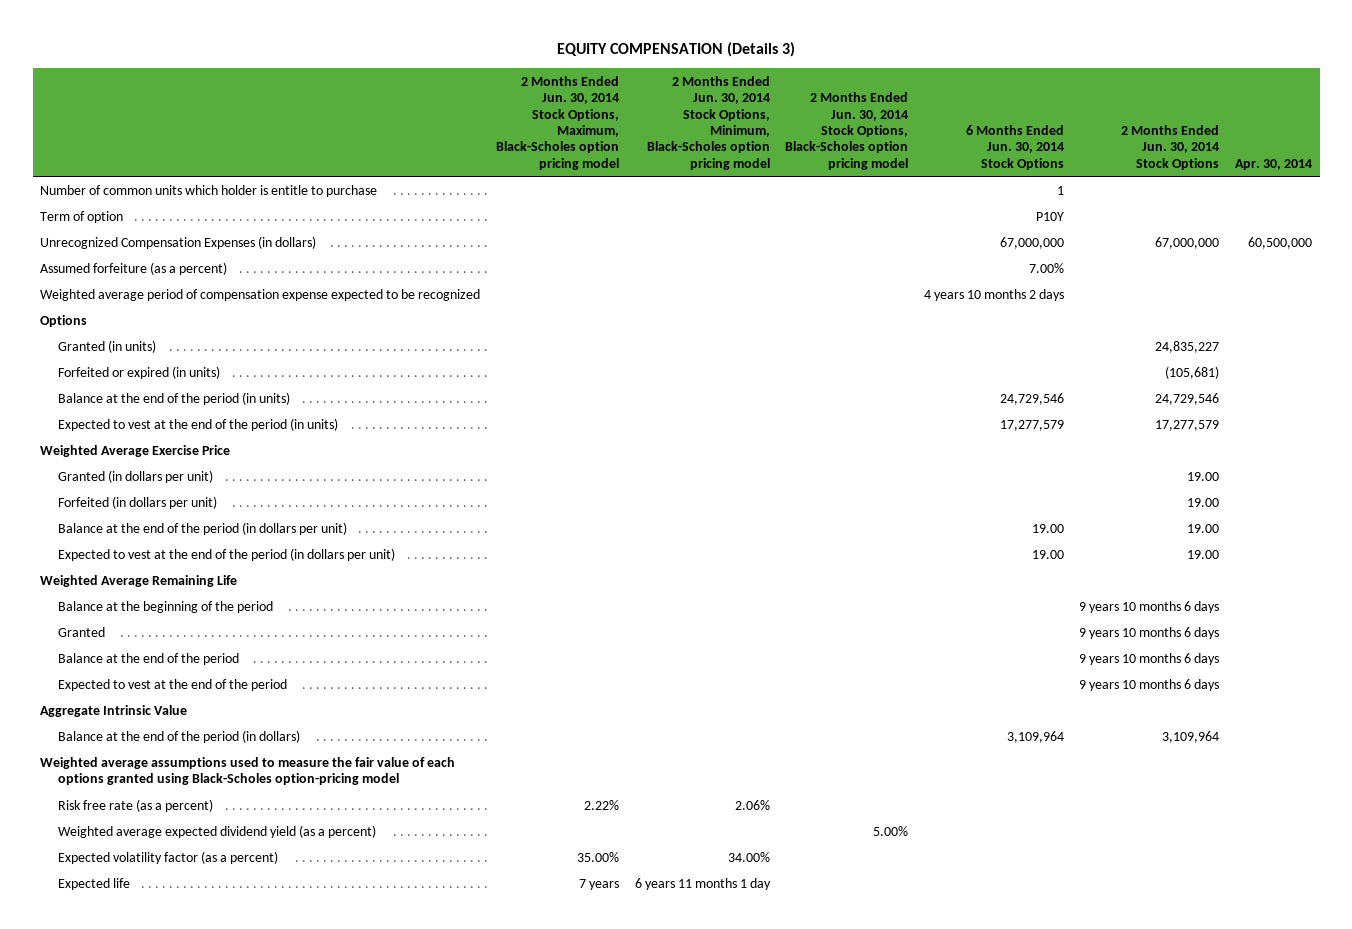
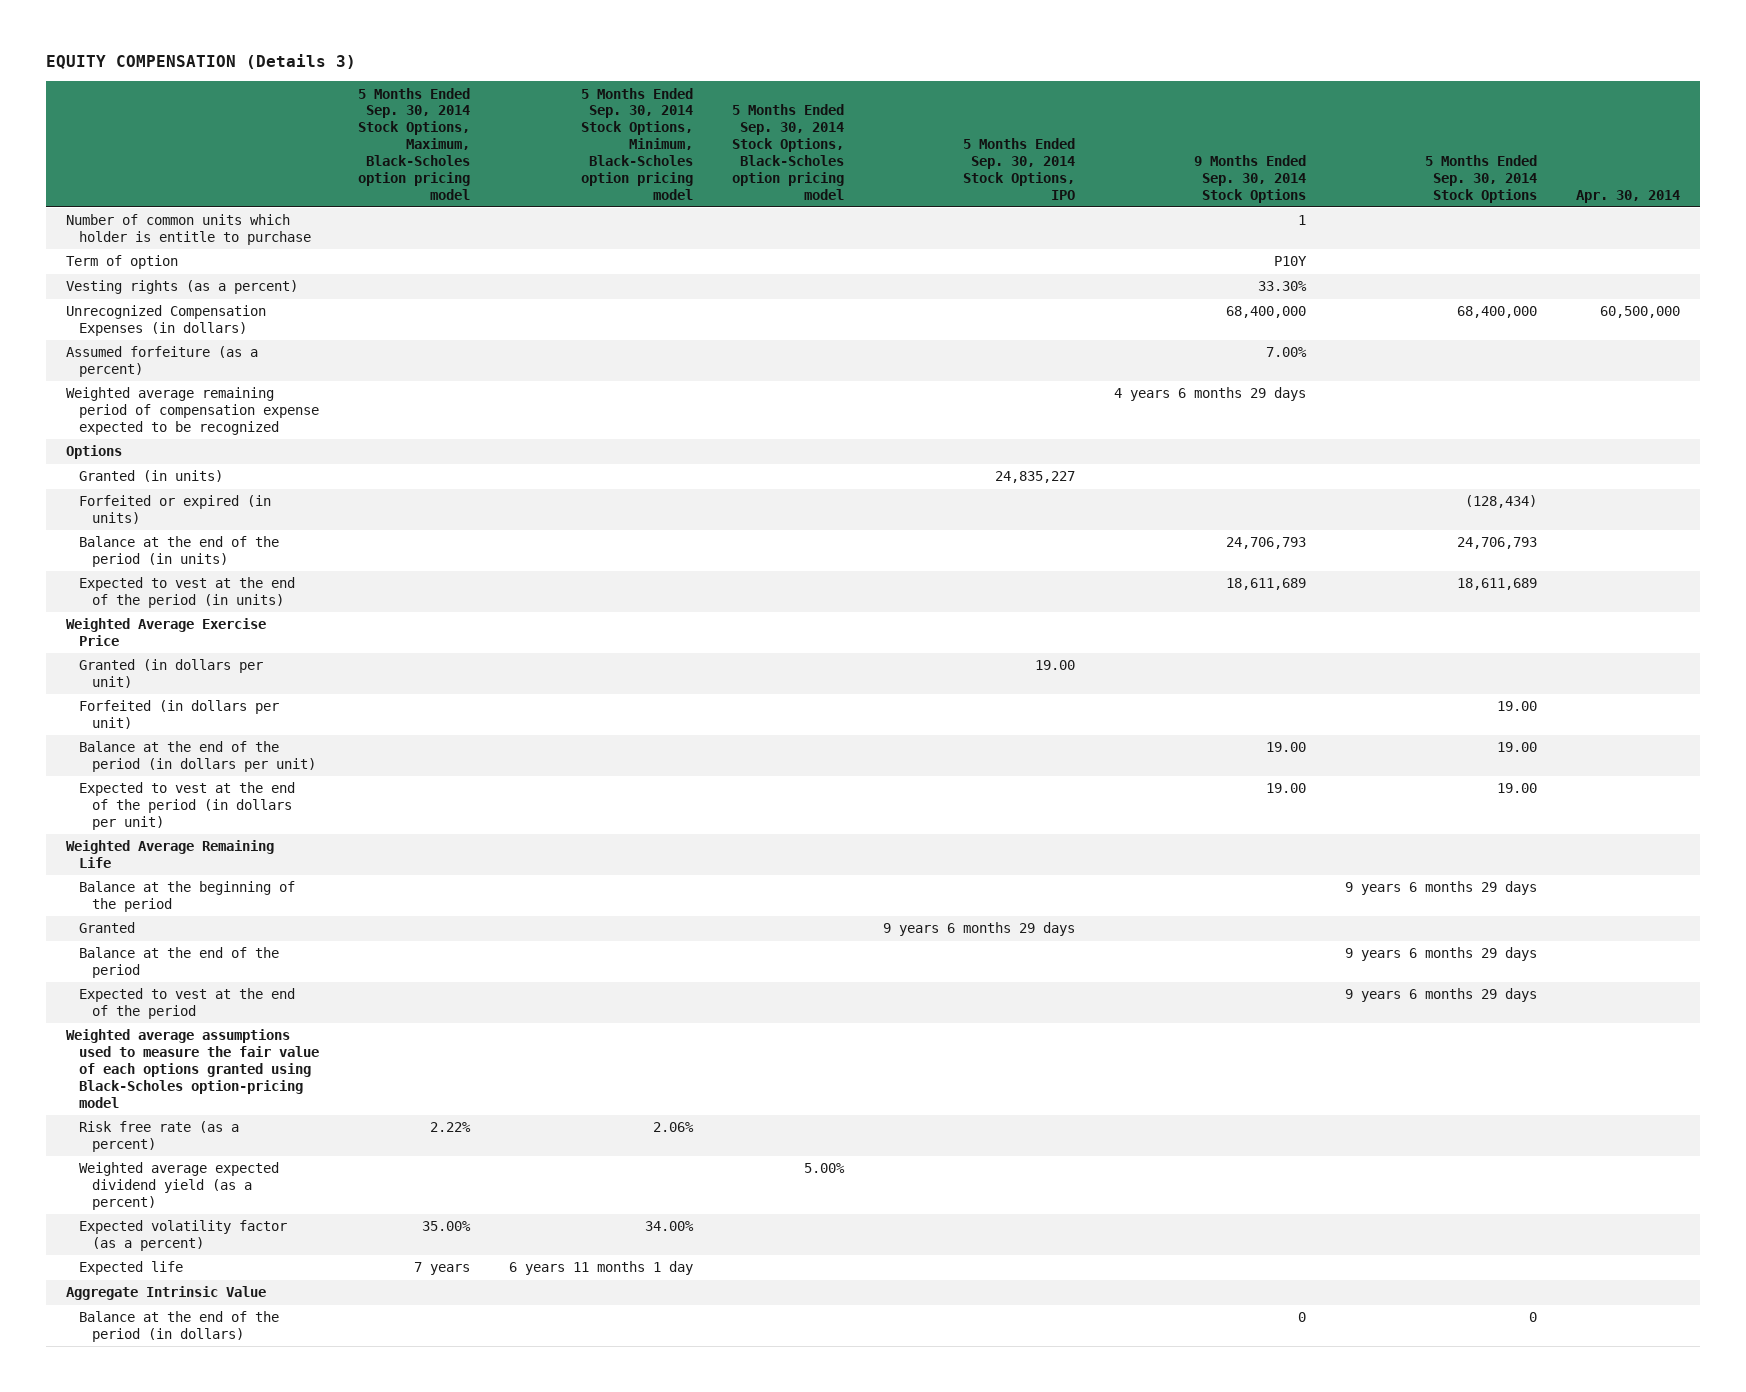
- | 2 Months Ended Jun. 30, 2014 Stock Options, Maximum, Black-Scholes option pricing model | 2 Months Ended Jun. 30, 2014 Stock Options, Minimum, Black-Scholes option pricing model | 2 Months Ended Jun. 30, 2014 Stock Options, Black-Scholes option pricing model | 6 Months Ended Jun. 30, 2014 Stock Options | 2 Months Ended Jun. 30, 2014 Stock Options | Apr. 30, 2014
+ | 5 Months Ended Sep. 30, 2014 Stock Options, Maximum, Black-Scholes option pricing model | 5 Months Ended Sep. 30, 2014 Stock Options, Minimum, Black-Scholes option pricing model | 5 Months Ended Sep. 30, 2014 Stock Options, Black-Scholes option pricing model | 5 Months Ended Sep. 30, 2014 Stock Options, IPO | 9 Months Ended Sep. 30, 2014 Stock Options | 5 Months Ended Sep. 30, 2014 Stock Options | Apr. 30, 2014
+ Vesting rights (as a percent) | | | | | 33.30% | |
- Weighted average period of compensation expense expected to be recognized | | | | 4 years 10 months 2 days | |
+ Weighted average remaining period of compensation expense expected to be recognized | | | | | 4 years 6 months 29 days | |
moved down: Aggregate Intrinsic Value
moved down: Balance at the end of the period (in dollars) | | | | | 0 | 0 |

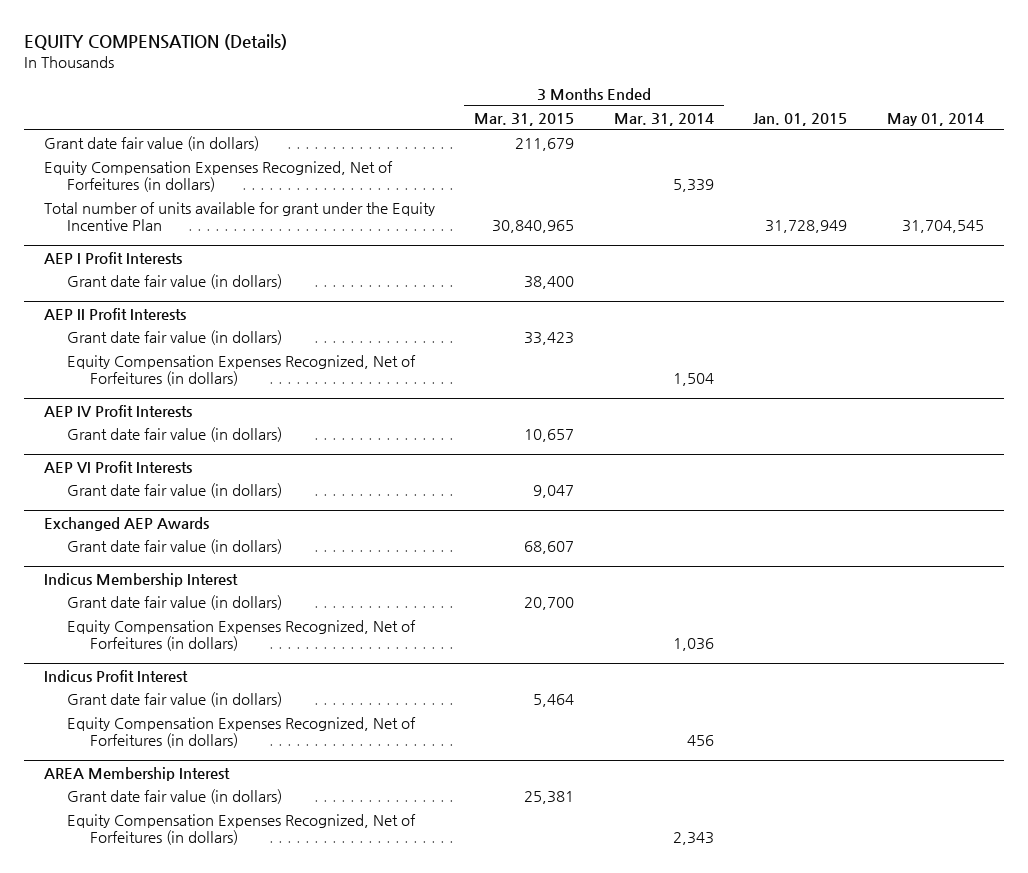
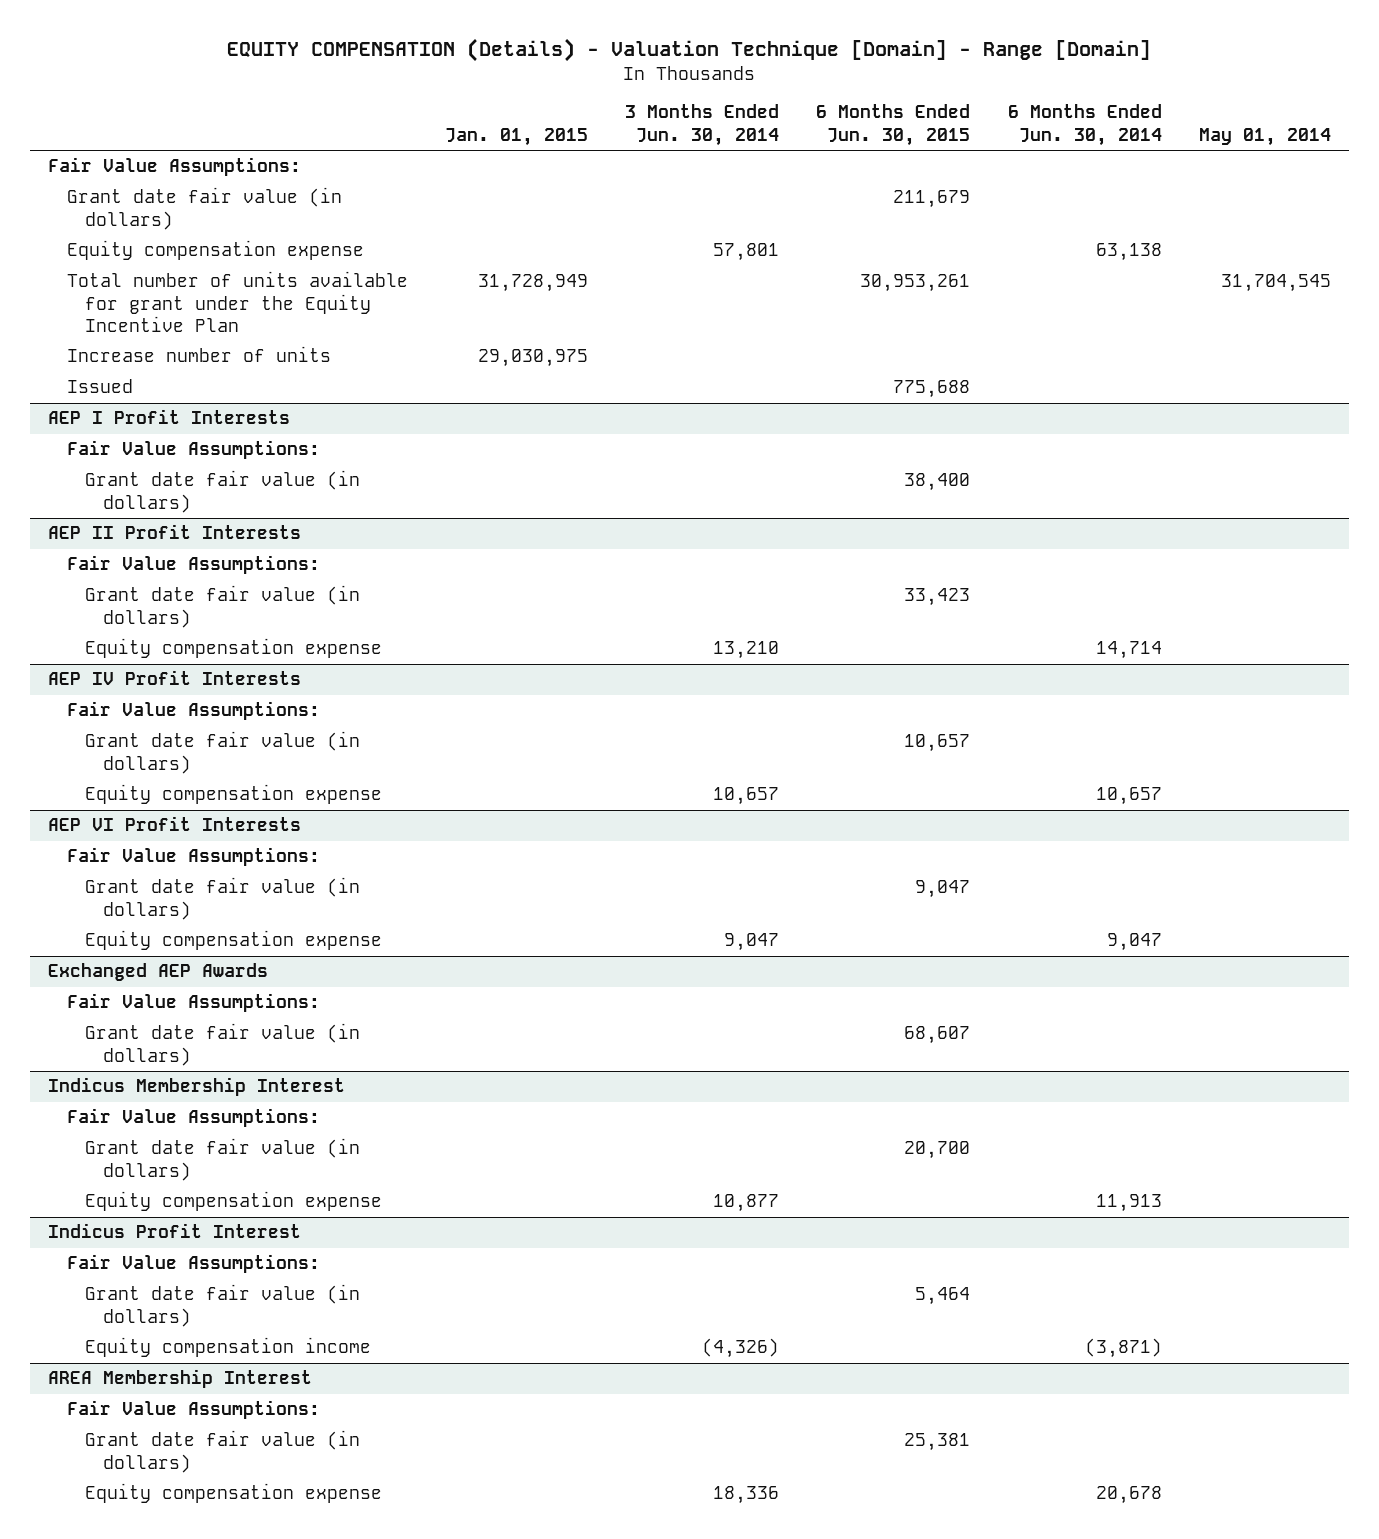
- EQUITY COMPENSATION (Details)
+ EQUITY COMPENSATION (Details) - Valuation Technique [Domain] - Range [Domain]
- | 3 Months Ended Mar. 31, 2015 | 3 Months Ended Mar. 31, 2014 | Jan. 01, 2015 | May 01, 2014
+ | Jan. 01, 2015 | 3 Months Ended Jun. 30, 2014 | 6 Months Ended Jun. 30, 2015 | 6 Months Ended Jun. 30, 2014 | May 01, 2014
+ Fair Value Assumptions:
- Equity Compensation Expenses Recognized, Net of Forfeitures (in dollars) | | 5,339 | |
+ Equity compensation expense | | 57,801 | | 63,138 |
+ Increase number of units | 29,030,975 | | | |
+ Issued | | | 775,688 | |
@ AEP I Profit Interests
+ Fair Value Assumptions:
@ AEP II Profit Interests
+ Fair Value Assumptions:
- Equity Compensation Expenses Recognized, Net of Forfeitures (in dollars) | | 1,504 | |
+ Equity compensation expense | | 13,210 | | 14,714 |
@ AEP IV Profit Interests
+ Fair Value Assumptions:
+ Equity compensation expense | | 10,657 | | 10,657 |
@ AEP VI Profit Interests
+ Fair Value Assumptions:
+ Equity compensation expense | | 9,047 | | 9,047 |
@ Exchanged AEP Awards
+ Fair Value Assumptions:
@ Indicus Membership Interest
+ Fair Value Assumptions:
- Equity Compensation Expenses Recognized, Net of Forfeitures (in dollars) | | 1,036 | |
+ Equity compensation expense | | 10,877 | | 11,913 |
@ Indicus Profit Interest
+ Fair Value Assumptions:
- Equity Compensation Expenses Recognized, Net of Forfeitures (in dollars) | | 456 | |
+ Equity compensation income | | (4,326) | | (3,871) |
@ AREA Membership Interest
+ Fair Value Assumptions:
- Equity Compensation Expenses Recognized, Net of Forfeitures (in dollars) | | 2,343 | |
+ Equity compensation expense | | 18,336 | | 20,678 |

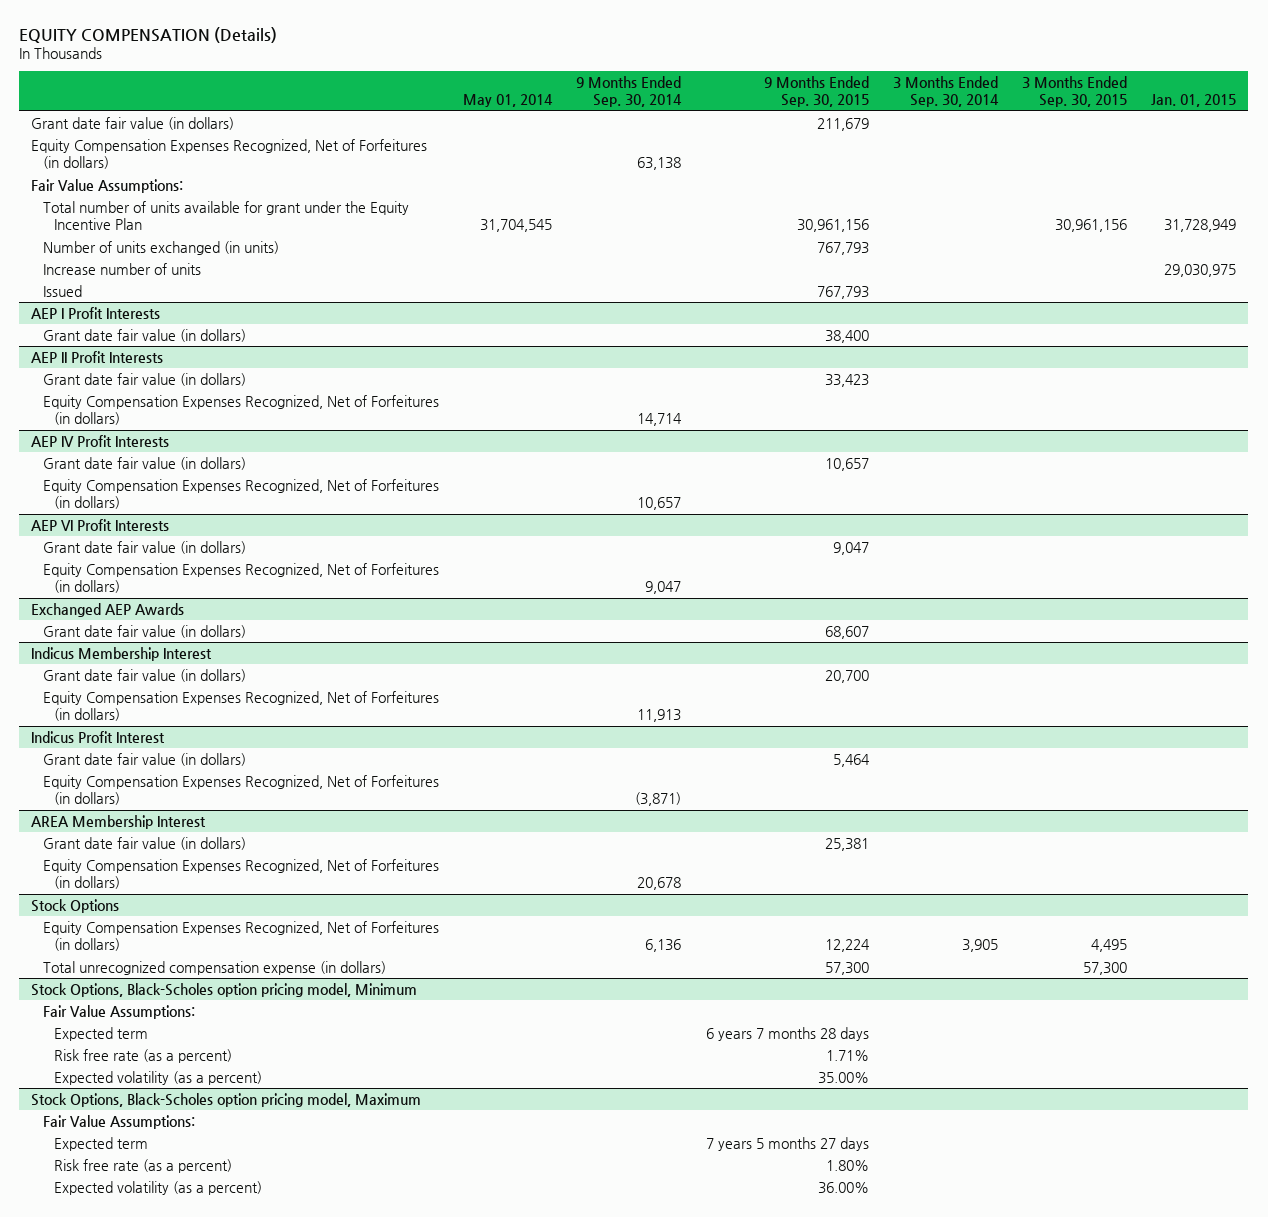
- EQUITY COMPENSATION (Details) - Valuation Technique [Domain] - Range [Domain]
+ EQUITY COMPENSATION (Details)
- | Jan. 01, 2015 | 3 Months Ended Jun. 30, 2014 | 6 Months Ended Jun. 30, 2015 | 6 Months Ended Jun. 30, 2014 | May 01, 2014
+ | May 01, 2014 | 9 Months Ended Sep. 30, 2014 | 9 Months Ended Sep. 30, 2015 | 3 Months Ended Sep. 30, 2014 | 3 Months Ended Sep. 30, 2015 | Jan. 01, 2015
- Equity compensation expense | | 57,801 | | 63,138 |
+ Equity Compensation Expenses Recognized, Net of Forfeitures (in dollars) | | 63,138 | | | |
moved down: Fair Value Assumptions:
+ Number of units exchanged (in units) | | | 767,793 | | |
@ AEP I Profit Interests
- Fair Value Assumptions:
@ AEP II Profit Interests
- Fair Value Assumptions:
- Equity compensation expense | | 13,210 | | 14,714 |
+ Equity Compensation Expenses Recognized, Net of Forfeitures (in dollars) | | 14,714 | | | |
@ AEP IV Profit Interests
- Fair Value Assumptions:
- Equity compensation expense | | 10,657 | | 10,657 |
+ Equity Compensation Expenses Recognized, Net of Forfeitures (in dollars) | | 10,657 | | | |
@ AEP VI Profit Interests
- Fair Value Assumptions:
- Equity compensation expense | | 9,047 | | 9,047 |
+ Equity Compensation Expenses Recognized, Net of Forfeitures (in dollars) | | 9,047 | | | |
@ Exchanged AEP Awards
- Fair Value Assumptions:
@ Indicus Membership Interest
- Fair Value Assumptions:
- Equity compensation expense | | 10,877 | | 11,913 |
+ Equity Compensation Expenses Recognized, Net of Forfeitures (in dollars) | | 11,913 | | | |
@ Indicus Profit Interest
- Fair Value Assumptions:
- Equity compensation income | | (4,326) | | (3,871) |
+ Equity Compensation Expenses Recognized, Net of Forfeitures (in dollars) | | (3,871) | | | |
@ AREA Membership Interest
- Fair Value Assumptions:
- Equity compensation expense | | 18,336 | | 20,678 |
+ Equity Compensation Expenses Recognized, Net of Forfeitures (in dollars) | | 20,678 | | | |
+ Stock Options
+ Equity Compensation Expenses Recognized, Net of Forfeitures (in dollars) | | 6,136 | 12,224 | 3,905 | 4,495 |
+ Total unrecognized compensation expense (in dollars) | | | 57,300 | | 57,300 |
+ Stock Options, Black-Scholes option pricing model, Minimum
+ Fair Value Assumptions:
+ Expected term | | | 6 years 7 months 28 days | | |
+ Risk free rate (as a percent) | | | 1.71% | | |
+ Expected volatility (as a percent) | | | 35.00% | | |
+ Stock Options, Black-Scholes option pricing model, Maximum
+ Fair Value Assumptions:
+ Expected term | | | 7 years 5 months 27 days | | |
+ Risk free rate (as a percent) | | | 1.80% | | |
+ Expected volatility (as a percent) | | | 36.00% | | |

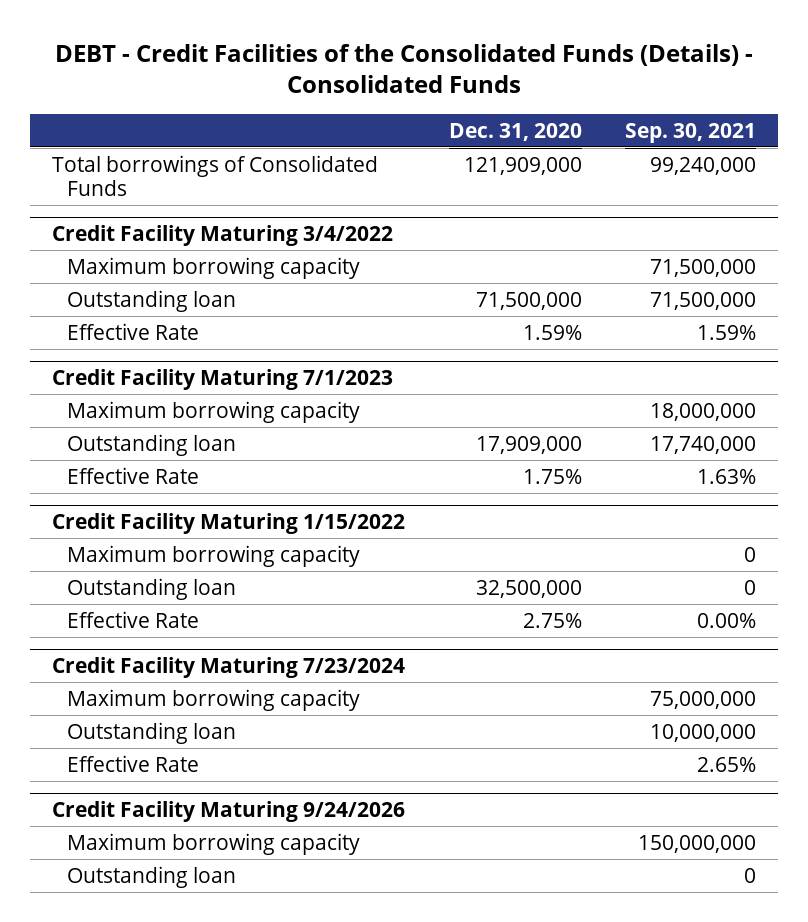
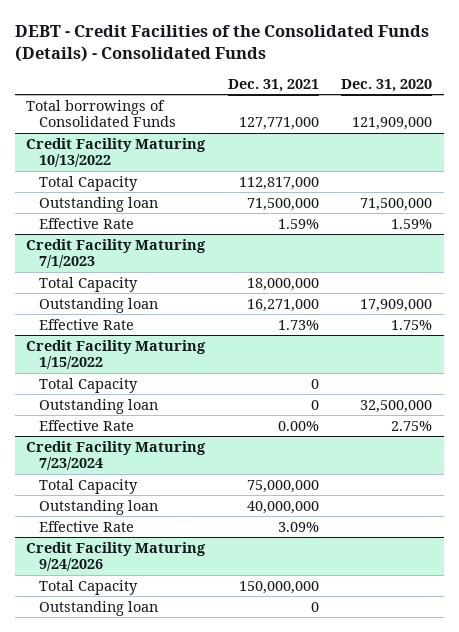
- | Dec. 31, 2020 | Sep. 30, 2021
+ | Dec. 31, 2021 | Dec. 31, 2020
- Credit Facility Maturing 3/4/2022
- Maximum borrowing capacity | | 71,500,000
+ Credit Facility Maturing 10/13/2022
+ Total Capacity | 112,817,000 |
@ Credit Facility Maturing 7/1/2023
- Maximum borrowing capacity | | 18,000,000
+ Total Capacity | 18,000,000 |
@ Credit Facility Maturing 1/15/2022
- Maximum borrowing capacity | | 0
+ Total Capacity | 0 |
@ Credit Facility Maturing 7/23/2024
- Maximum borrowing capacity | | 75,000,000
+ Total Capacity | 75,000,000 |
@ Credit Facility Maturing 9/24/2026
- Maximum borrowing capacity | | 150,000,000
+ Total Capacity | 150,000,000 |

